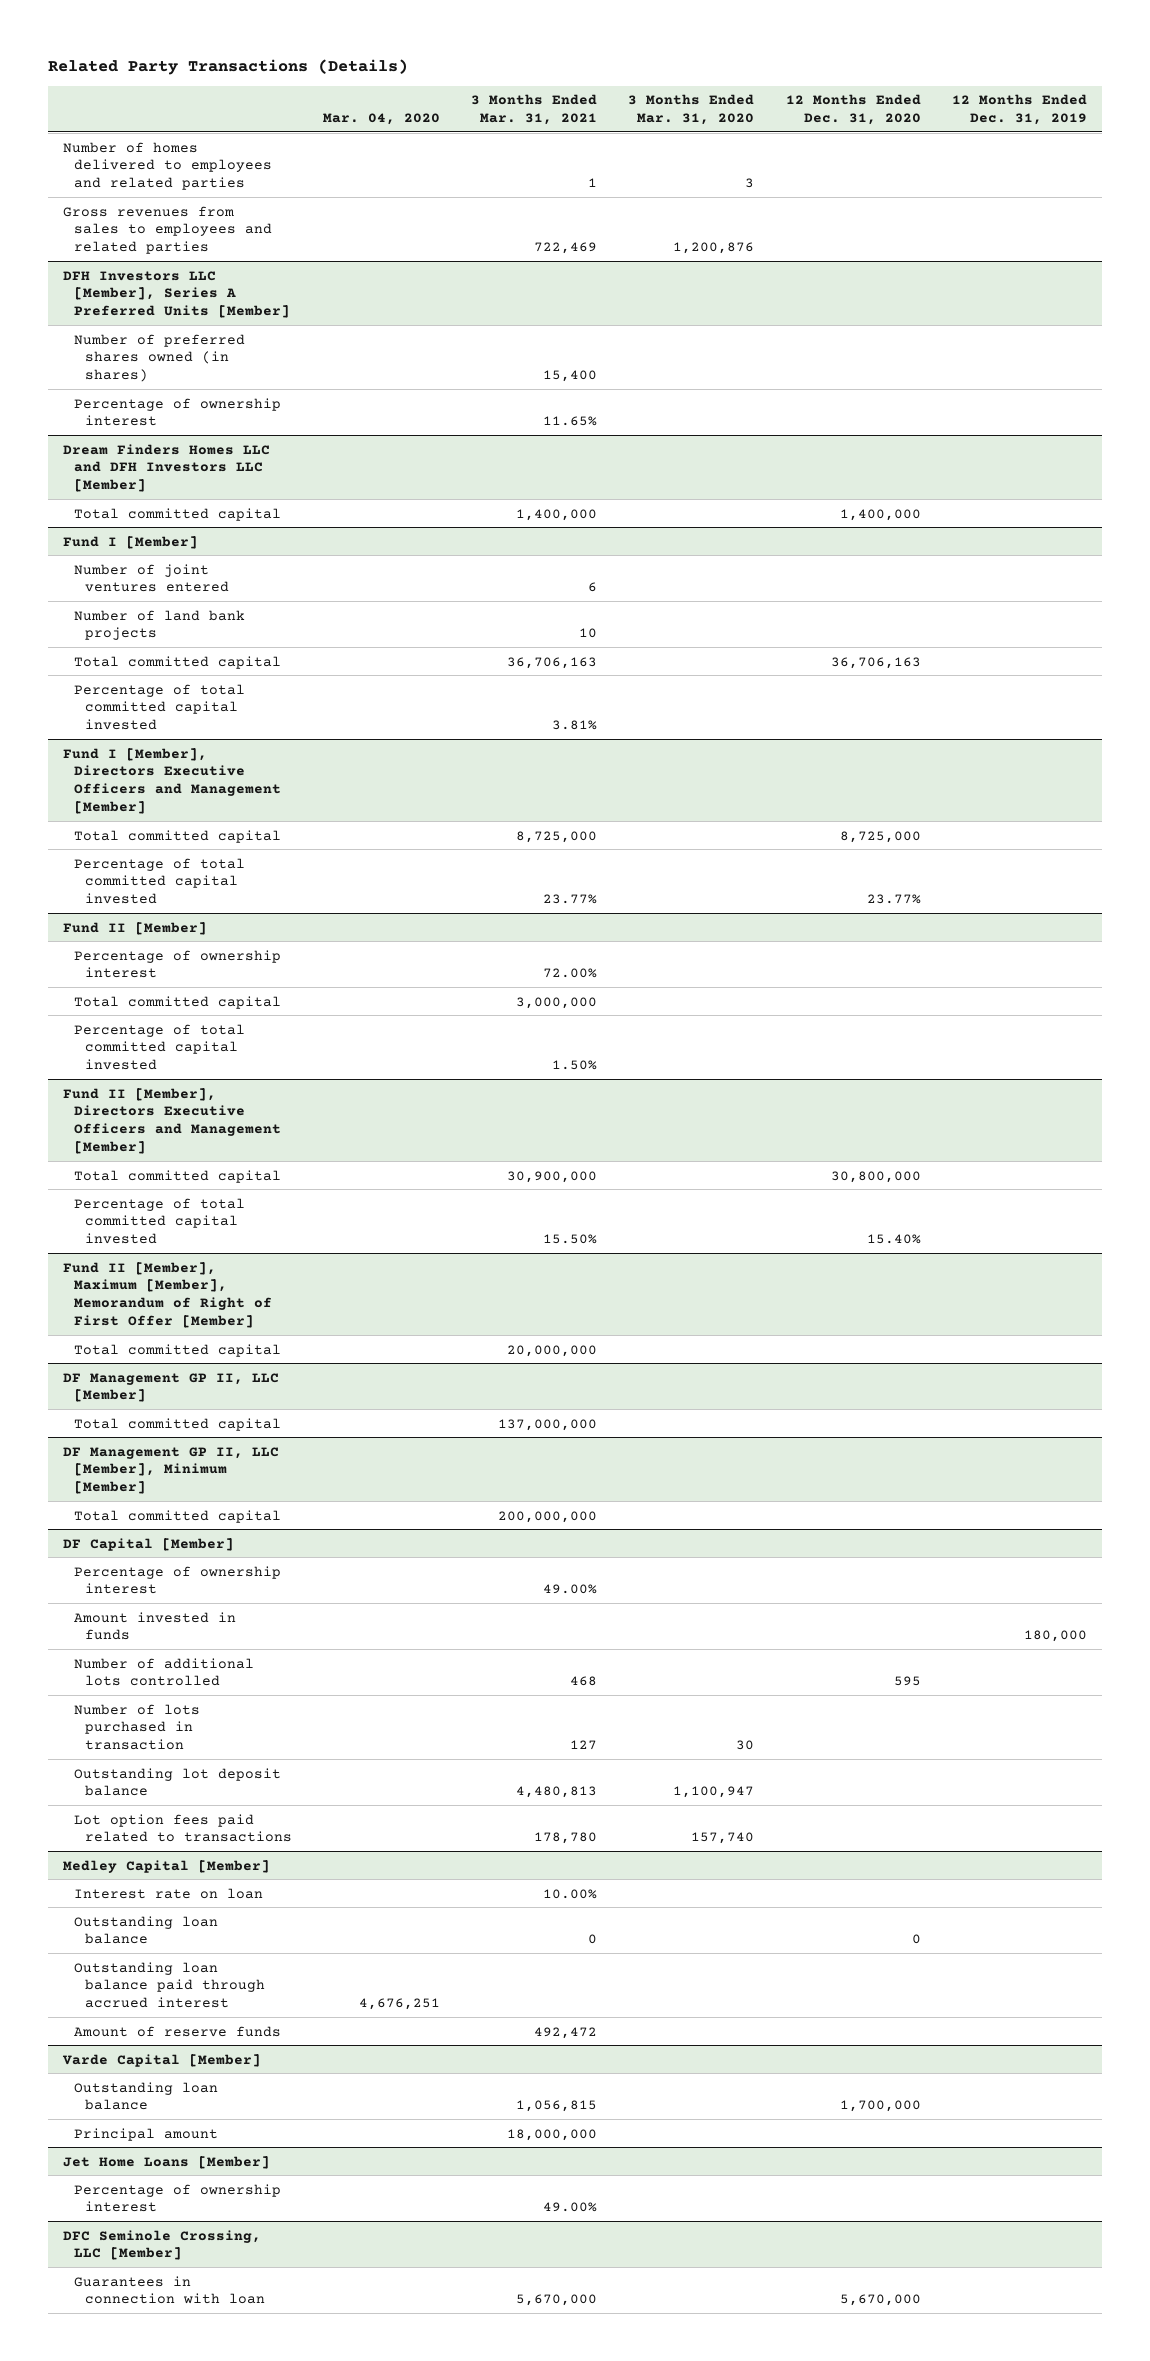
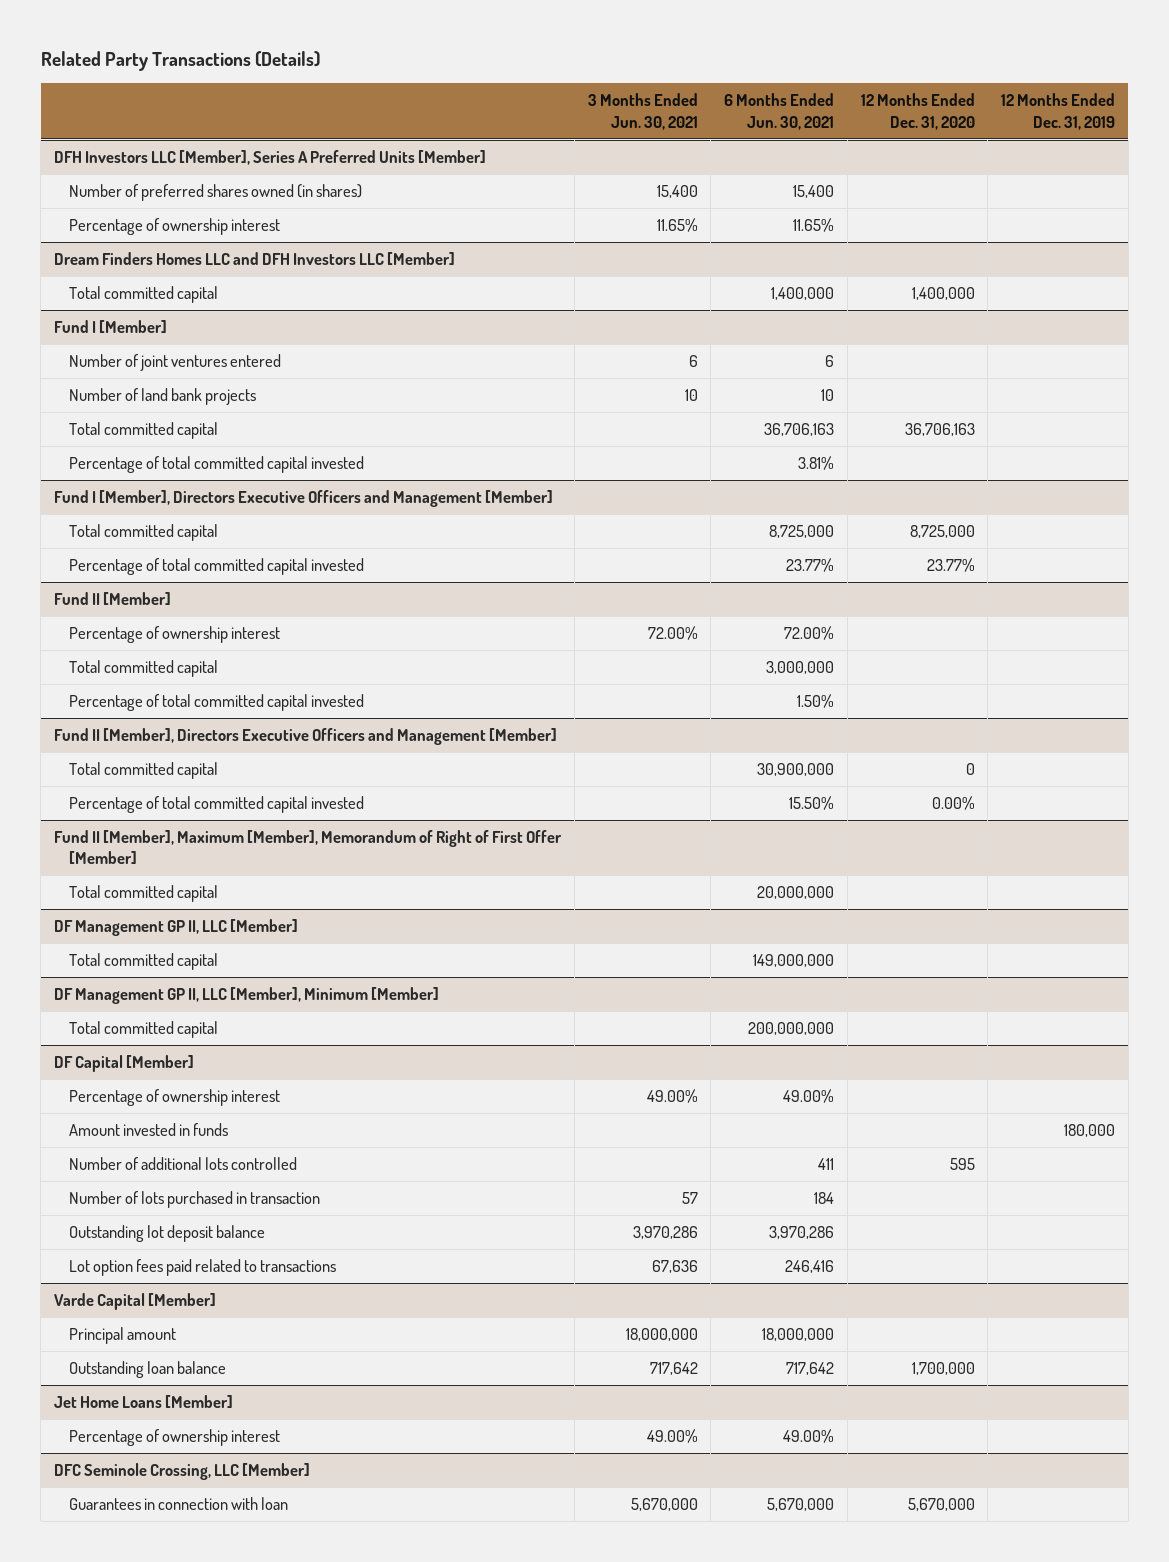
- | Mar. 04, 2020 | 3 Months Ended Mar. 31, 2021 | 3 Months Ended Mar. 31, 2020 | 12 Months Ended Dec. 31, 2020 | 12 Months Ended Dec. 31, 2019
+ | 3 Months Ended Jun. 30, 2021 | 6 Months Ended Jun. 30, 2021 | 12 Months Ended Dec. 31, 2020 | 12 Months Ended Dec. 31, 2019
- Number of homes delivered to employees and related parties | | 1 | 3 | |
- Gross revenues from sales to employees and related parties | | 722,469 | 1,200,876 | |
@ Fund II [Member], Directors Executive Officers and Management [Member]
- Total committed capital | | 30,900,000 | | 30,800,000 |
- Percentage of total committed capital invested | | 15.50% | | 15.40% |
+ Total committed capital | | 30,900,000 | 0 |
+ Percentage of total committed capital invested | | 15.50% | 0.00% |
- Medley Capital [Member]
- Interest rate on loan | | 10.00% | | |
- Outstanding loan balance | | 0 | | 0 |
- Outstanding loan balance paid through accrued interest | 4,676,251 | | | |
- Amount of reserve funds | | 492,472 | | |
@ Varde Capital [Member]
moved down: Outstanding loan balance | 717,642 | 717,642 | 1,700,000 |

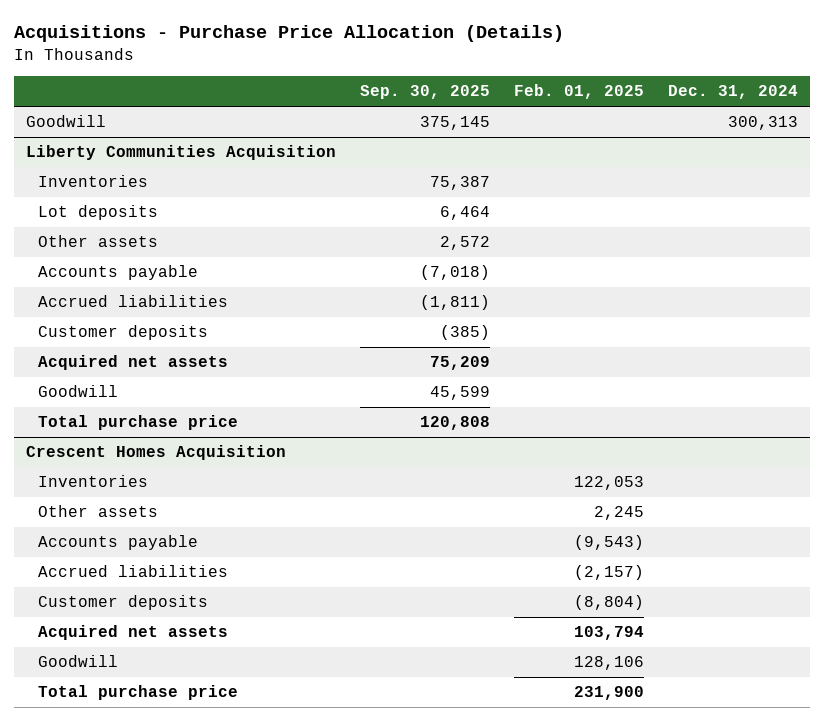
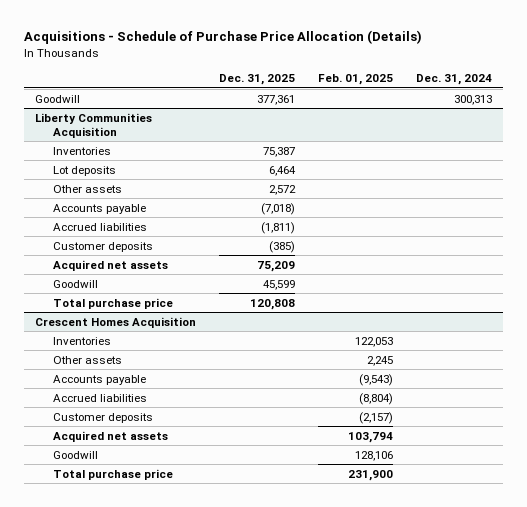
- Acquisitions - Purchase Price Allocation (Details)
+ Acquisitions - Schedule of Purchase Price Allocation (Details)
- | Sep. 30, 2025 | Feb. 01, 2025 | Dec. 31, 2024
+ | Dec. 31, 2025 | Feb. 01, 2025 | Dec. 31, 2024
@ Crescent Homes Acquisition
- Accrued liabilities | | (2,157) |
- Customer deposits | | (8,804) |
+ Accrued liabilities | | (8,804) |
+ Customer deposits | | (2,157) |

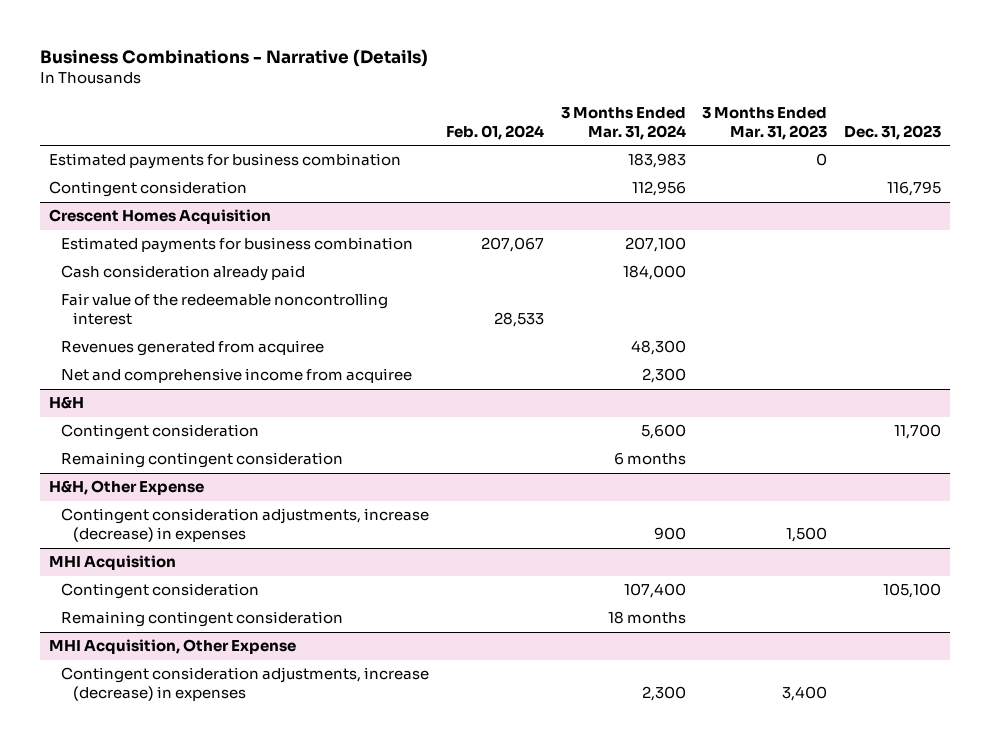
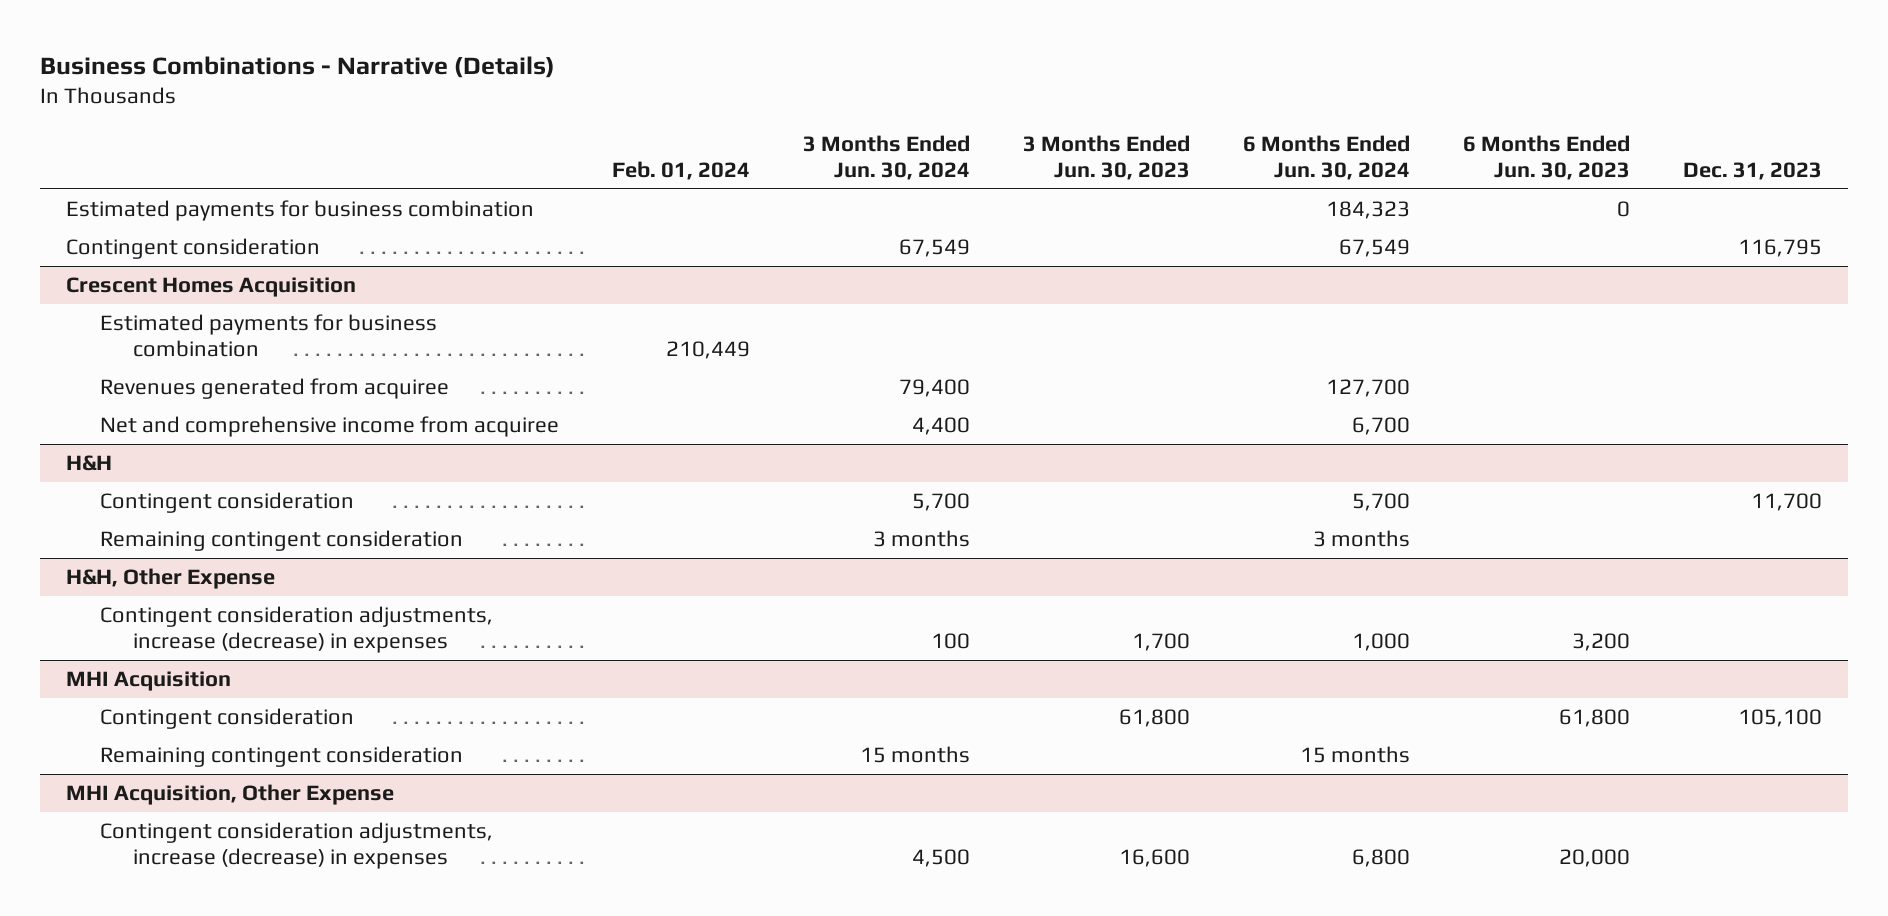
- | Feb. 01, 2024 | 3 Months Ended Mar. 31, 2024 | 3 Months Ended Mar. 31, 2023 | Dec. 31, 2023
+ | Feb. 01, 2024 | 3 Months Ended Jun. 30, 2024 | 3 Months Ended Jun. 30, 2023 | 6 Months Ended Jun. 30, 2024 | 6 Months Ended Jun. 30, 2023 | Dec. 31, 2023
@ Crescent Homes Acquisition
- Estimated payments for business combination | 207,067 | 207,100 | |
- Cash consideration already paid | | 184,000 | |
- Fair value of the redeemable noncontrolling interest | 28,533 | | |
+ Estimated payments for business combination | 210,449 | | | | |

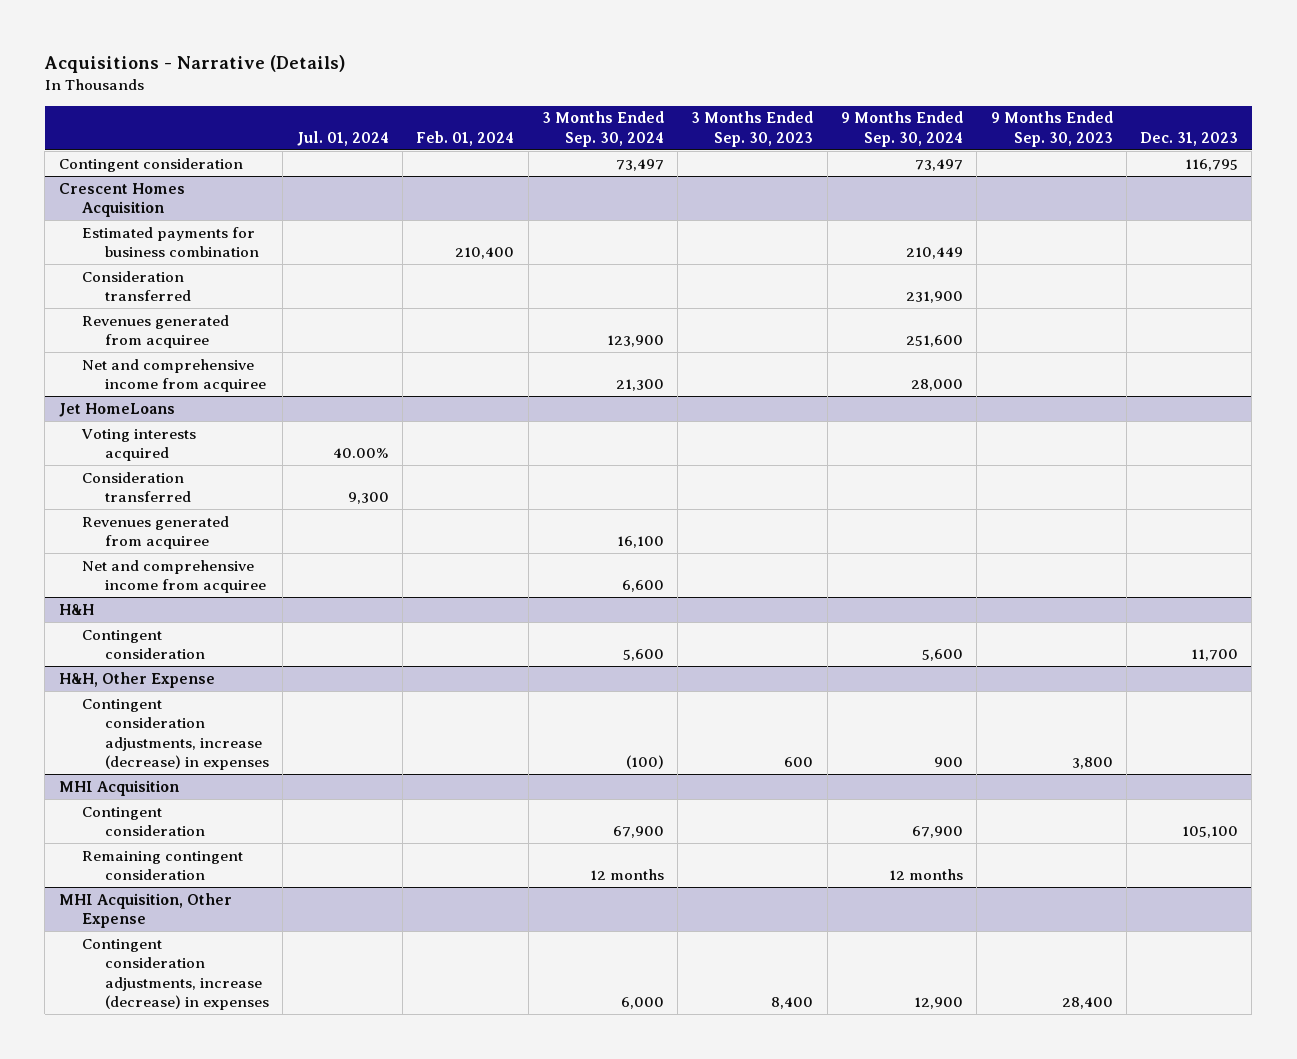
- Business Combinations - Narrative (Details)
+ Acquisitions - Narrative (Details)
- | Feb. 01, 2024 | 3 Months Ended Jun. 30, 2024 | 3 Months Ended Jun. 30, 2023 | 6 Months Ended Jun. 30, 2024 | 6 Months Ended Jun. 30, 2023 | Dec. 31, 2023
+ | Jul. 01, 2024 | Feb. 01, 2024 | 3 Months Ended Sep. 30, 2024 | 3 Months Ended Sep. 30, 2023 | 9 Months Ended Sep. 30, 2024 | 9 Months Ended Sep. 30, 2023 | Dec. 31, 2023
- Estimated payments for business combination | | | | 184,323 | 0 |
@ Crescent Homes Acquisition
- Estimated payments for business combination | 210,449 | | | | |
+ Estimated payments for business combination | | 210,400 | | | 210,449 | |
+ Consideration transferred | | | | | 231,900 | |
+ Jet HomeLoans
+ Voting interests acquired | 40.00% | | | | | |
+ Consideration transferred | 9,300 | | | | | |
+ Revenues generated from acquiree | | | 16,100 | | | |
+ Net and comprehensive income from acquiree | | | 6,600 | | | |
@ H&H
- Remaining contingent consideration | | 3 months | | 3 months | |

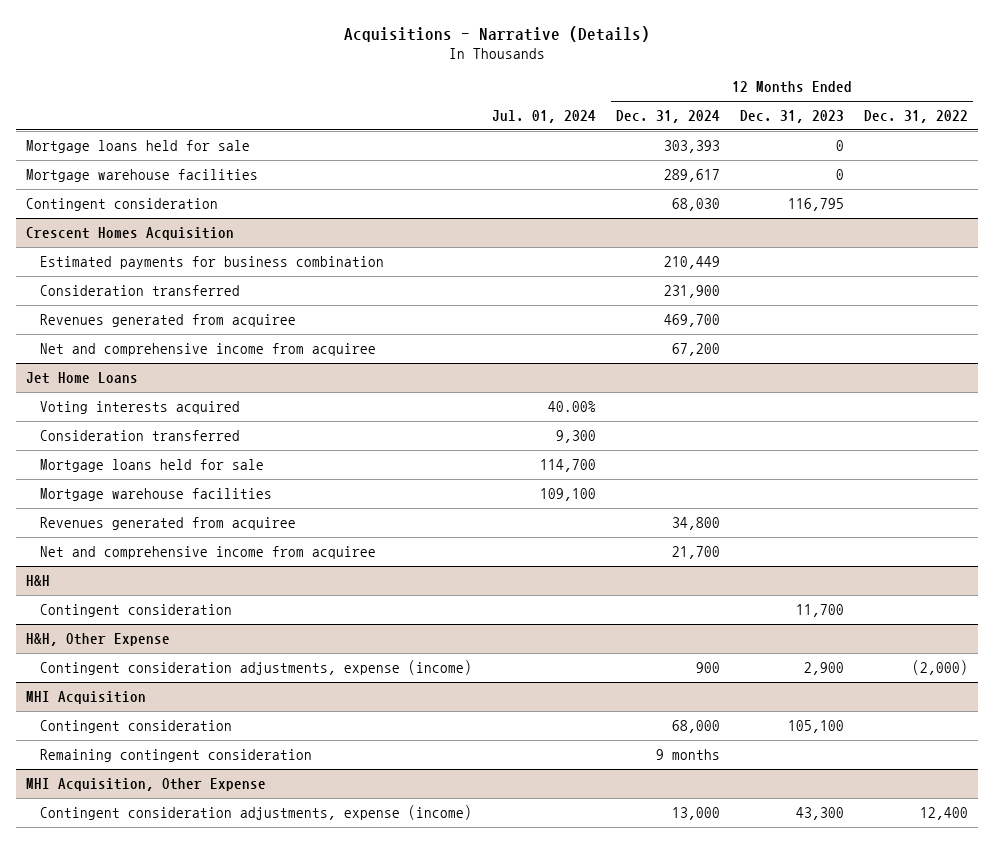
- | Jul. 01, 2024 | Feb. 01, 2024 | 3 Months Ended Sep. 30, 2024 | 3 Months Ended Sep. 30, 2023 | 9 Months Ended Sep. 30, 2024 | 9 Months Ended Sep. 30, 2023 | Dec. 31, 2023
+ | Jul. 01, 2024 | 12 Months Ended Dec. 31, 2024 | 12 Months Ended Dec. 31, 2023 | 12 Months Ended Dec. 31, 2022
+ Mortgage loans held for sale | | 303,393 | 0 |
+ Mortgage warehouse facilities | | 289,617 | 0 |
- Jet HomeLoans
+ Jet Home Loans
+ Mortgage loans held for sale | 114,700 | | |
+ Mortgage warehouse facilities | 109,100 | | |
@ H&H, Other Expense
- Contingent consideration adjustments, increase (decrease) in expenses | | | (100) | 600 | 900 | 3,800 |
+ Contingent consideration adjustments, expense (income) | | 900 | 2,900 | (2,000)
@ MHI Acquisition, Other Expense
- Contingent consideration adjustments, increase (decrease) in expenses | | | 6,000 | 8,400 | 12,900 | 28,400 |
+ Contingent consideration adjustments, expense (income) | | 13,000 | 43,300 | 12,400

